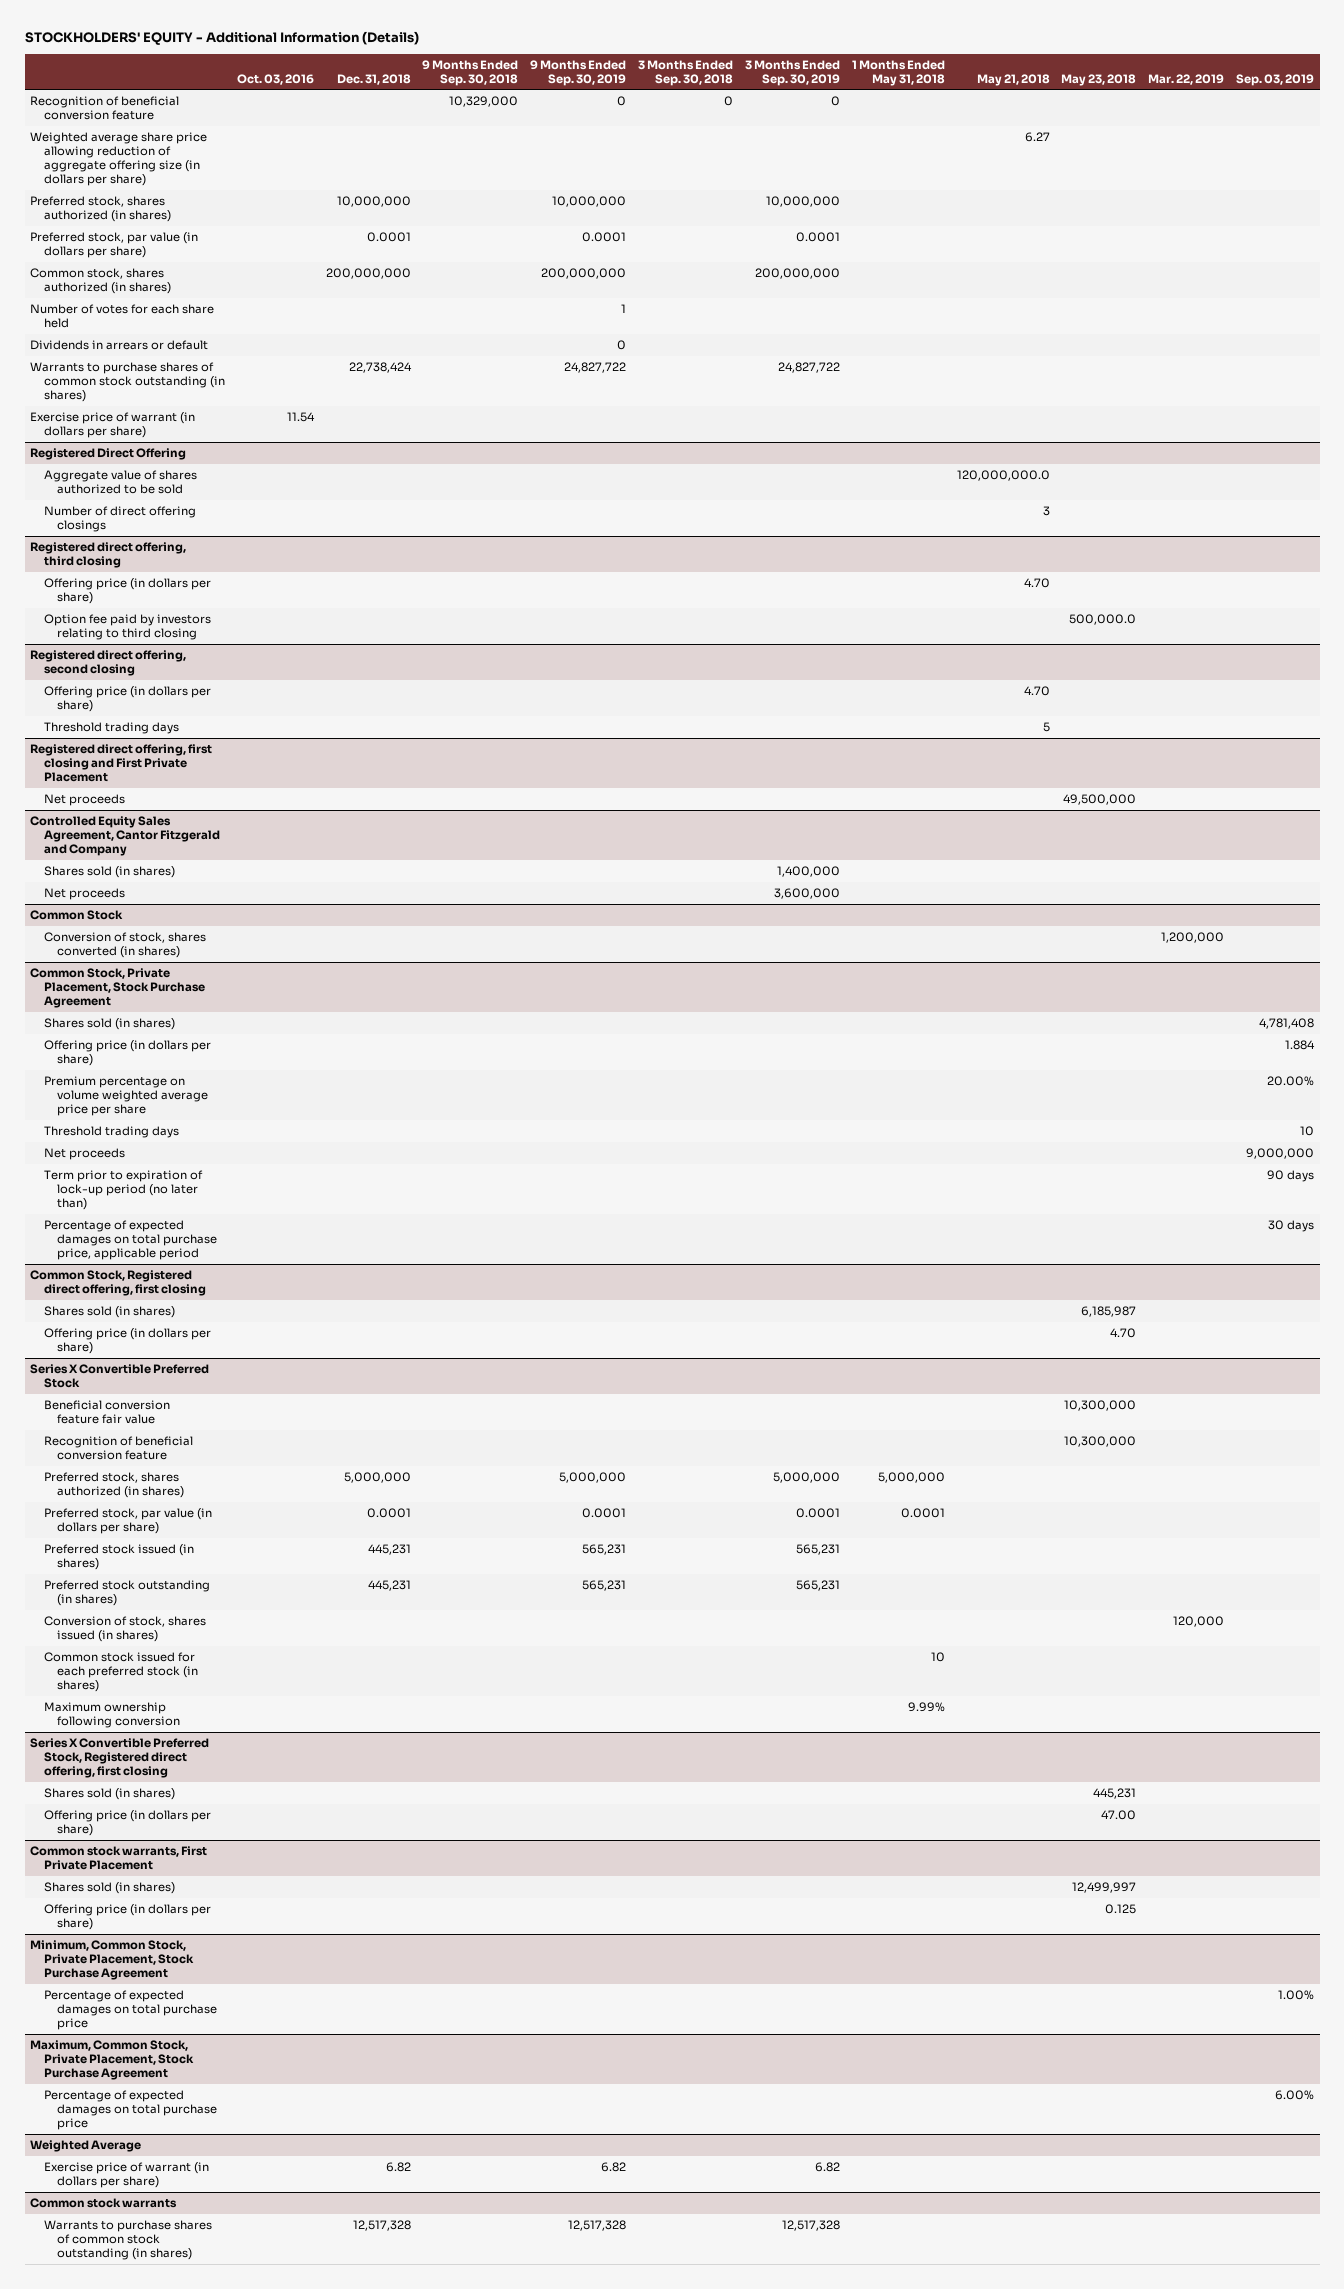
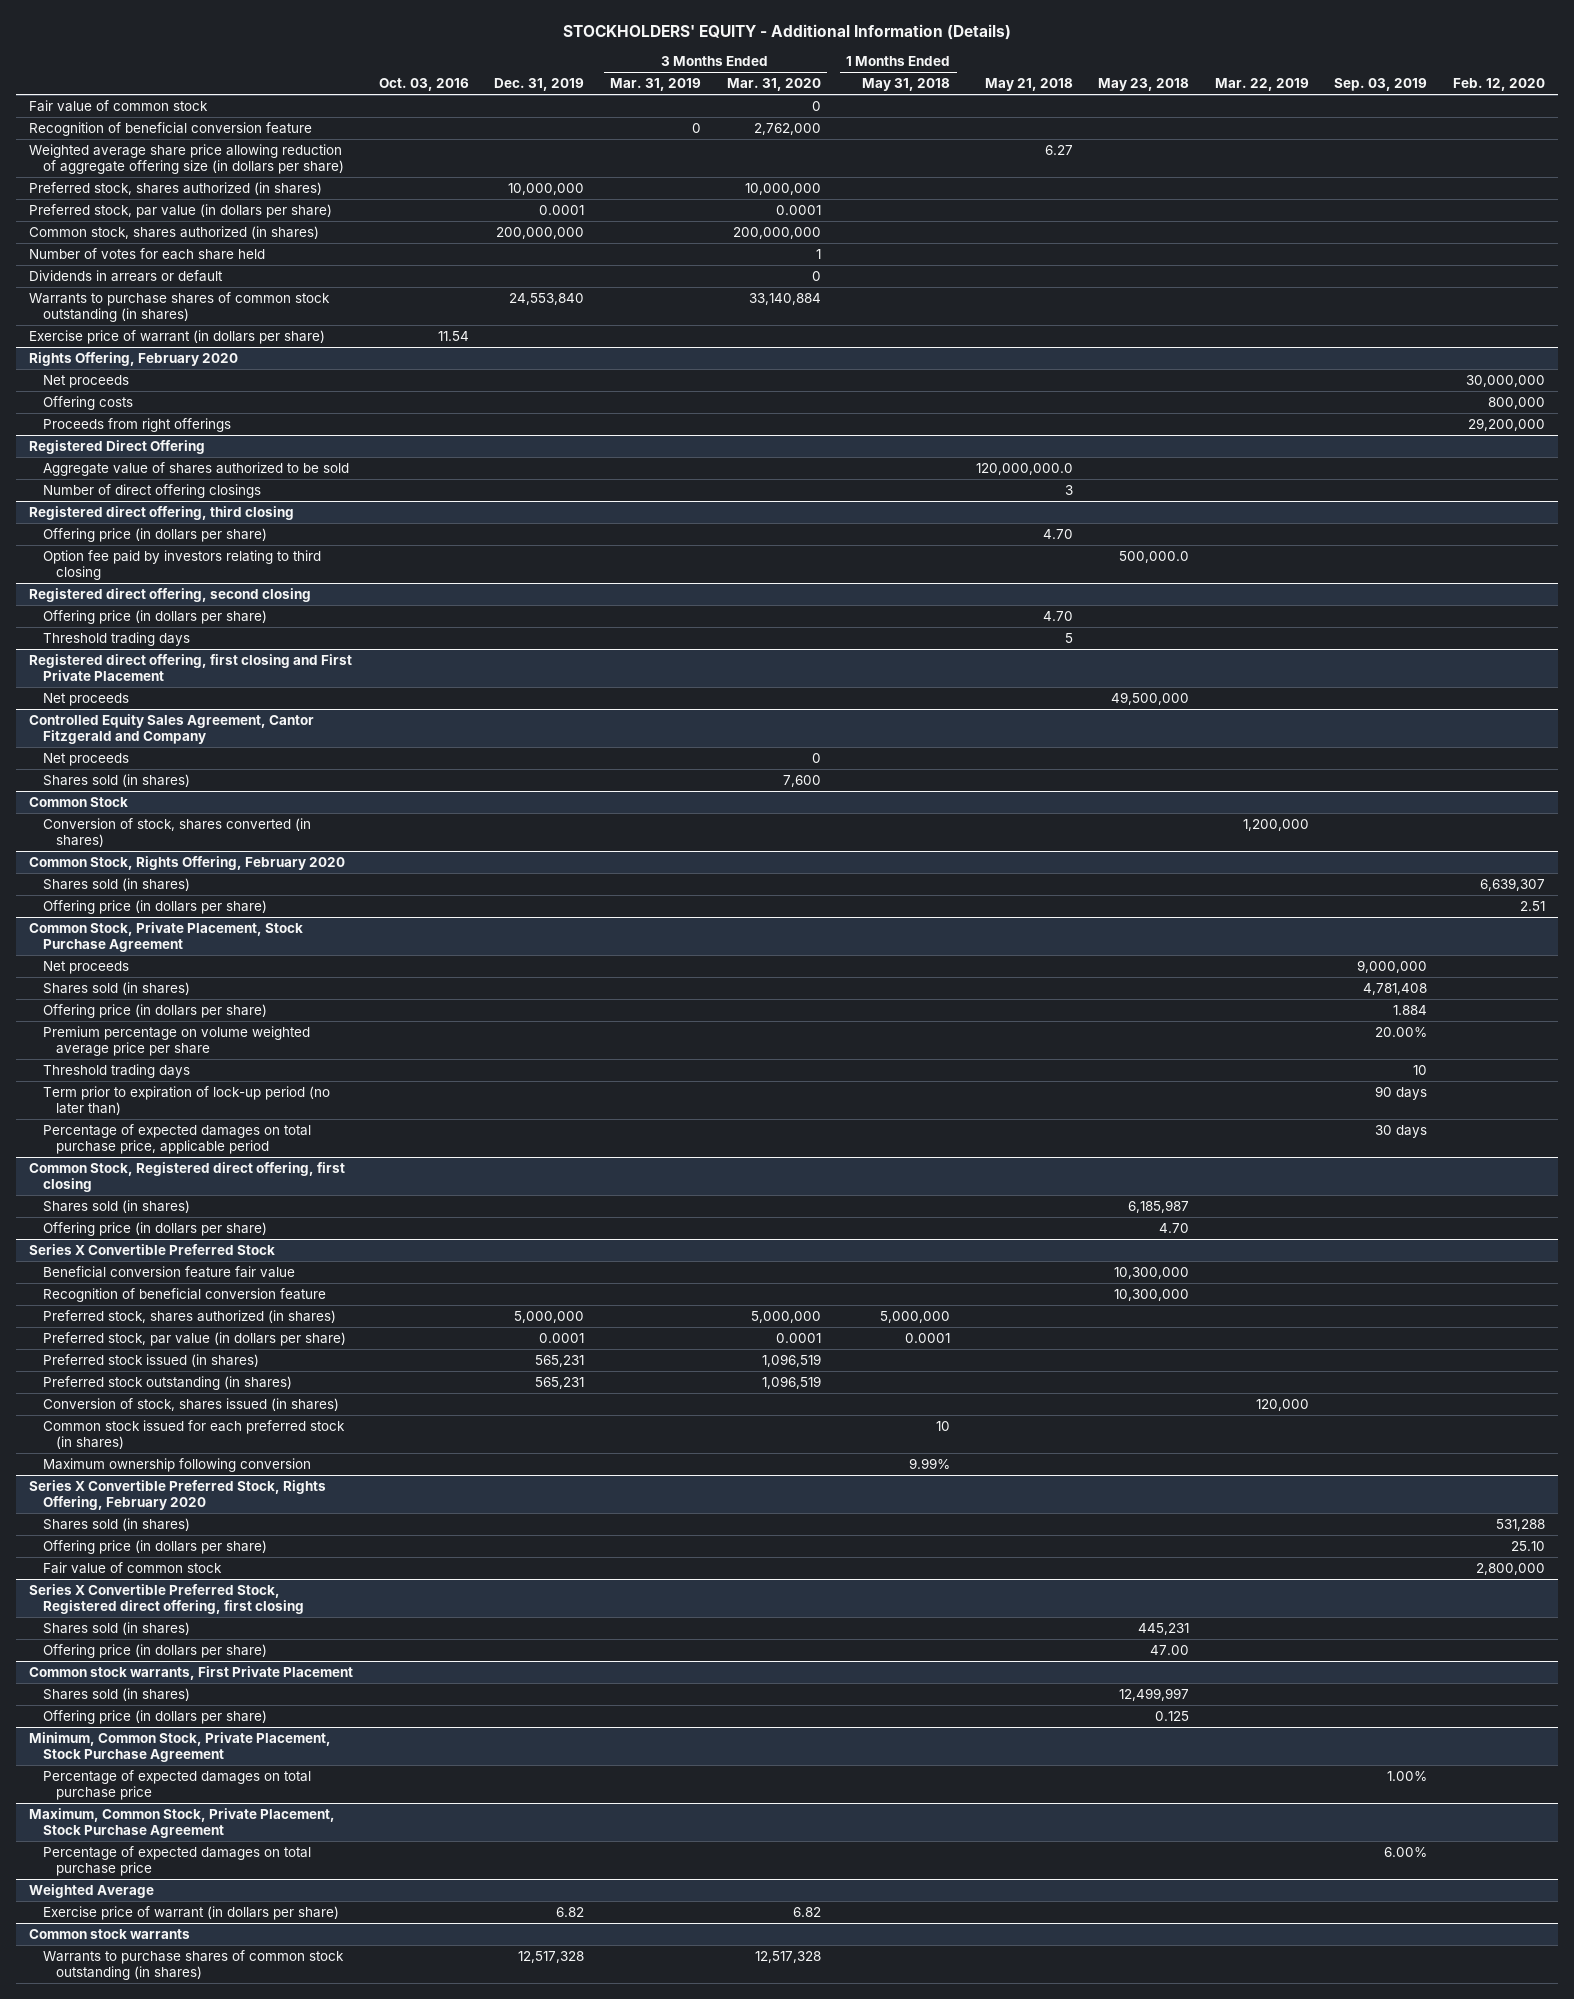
- | Oct. 03, 2016 | Dec. 31, 2018 | 9 Months Ended Sep. 30, 2018 | 9 Months Ended Sep. 30, 2019 | 3 Months Ended Sep. 30, 2018 | 3 Months Ended Sep. 30, 2019 | 1 Months Ended May 31, 2018 | May 21, 2018 | May 23, 2018 | Mar. 22, 2019 | Sep. 03, 2019
+ | Oct. 03, 2016 | Dec. 31, 2019 | 3 Months Ended Mar. 31, 2019 | 3 Months Ended Mar. 31, 2020 | 1 Months Ended May 31, 2018 | May 21, 2018 | May 23, 2018 | Mar. 22, 2019 | Sep. 03, 2019 | Feb. 12, 2020
+ Fair value of common stock | | | | 0 | | | | | |
+ Rights Offering, February 2020
+ Net proceeds | | | | | | | | | | 30,000,000
+ Offering costs | | | | | | | | | | 800,000
+ Proceeds from right offerings | | | | | | | | | | 29,200,000
@ Controlled Equity Sales Agreement, Cantor Fitzgerald and Company
moved down: Shares sold (in shares) | | | | 7,600 | | | | | |
+ Common Stock, Rights Offering, February 2020
+ Shares sold (in shares) | | | | | | | | | | 6,639,307
+ Offering price (in dollars per share) | | | | | | | | | | 2.51
@ Common Stock, Private Placement, Stock Purchase Agreement
moved up: Net proceeds | | | | | | | | | 9,000,000 |
+ Series X Convertible Preferred Stock, Rights Offering, February 2020
+ Shares sold (in shares) | | | | | | | | | | 531,288
+ Offering price (in dollars per share) | | | | | | | | | | 25.10
+ Fair value of common stock | | | | | | | | | | 2,800,000

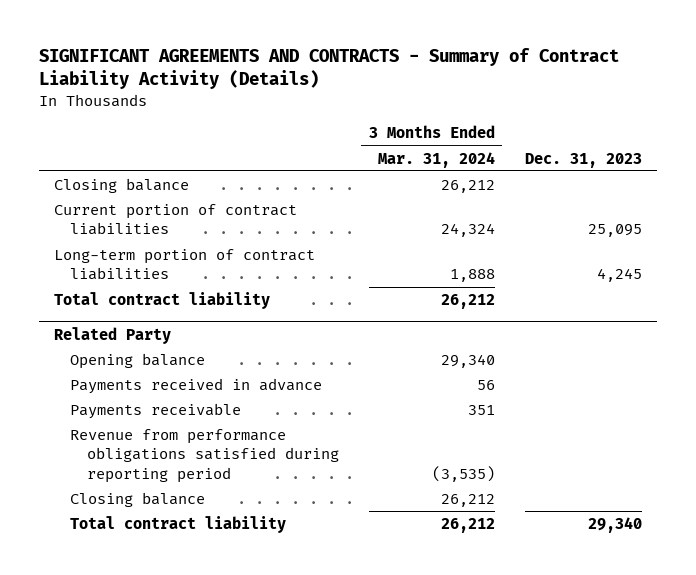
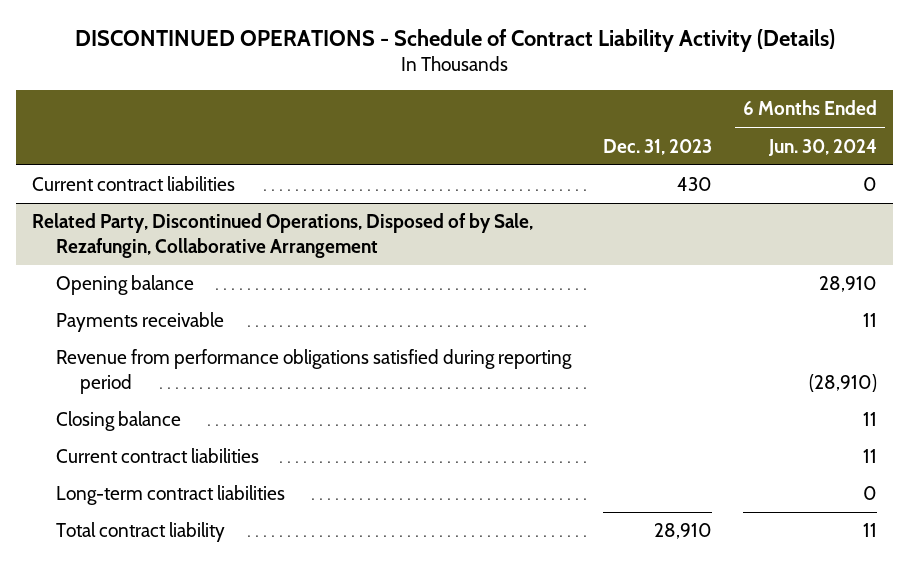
- SIGNIFICANT AGREEMENTS AND CONTRACTS - Summary of Contract Liability Activity (Details)
+ DISCONTINUED OPERATIONS - Schedule of Contract Liability Activity (Details)
- | 3 Months Ended Mar. 31, 2024 | Dec. 31, 2023
+ | Dec. 31, 2023 | 6 Months Ended Jun. 30, 2024
- Closing balance | 26,212 |
- Current portion of contract liabilities | 24,324 | 25,095
- Long-term portion of contract liabilities | 1,888 | 4,245
- Total contract liability | 26,212 |
- Related Party
+ Current contract liabilities | 430 | 0
+ Related Party, Discontinued Operations, Disposed of by Sale, Rezafungin, Collaborative Arrangement
- Payments received in advance | 56 |
- Total contract liability | 26,212 | 29,340
+ Current contract liabilities | | 11
+ Long-term contract liabilities | | 0
+ Total contract liability | 28,910 | 11

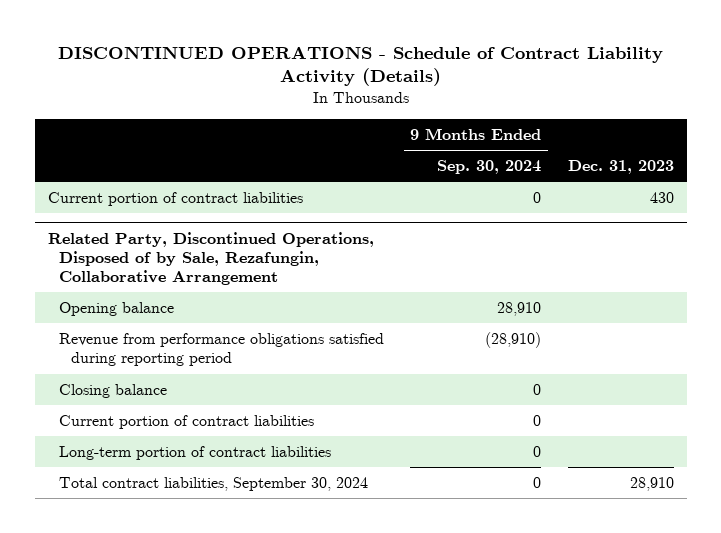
- | Dec. 31, 2023 | 6 Months Ended Jun. 30, 2024
+ | 9 Months Ended Sep. 30, 2024 | Dec. 31, 2023
- Current contract liabilities | 430 | 0
+ Current portion of contract liabilities | 0 | 430
@ Related Party, Discontinued Operations, Disposed of by Sale, Rezafungin, Collaborative Arrangement
- Payments receivable | | 11
- Current contract liabilities | | 11
- Long-term contract liabilities | | 0
- Total contract liability | 28,910 | 11
+ Current portion of contract liabilities | 0 |
+ Long-term portion of contract liabilities | 0 |
+ Total contract liabilities, September 30, 2024 | 0 | 28,910

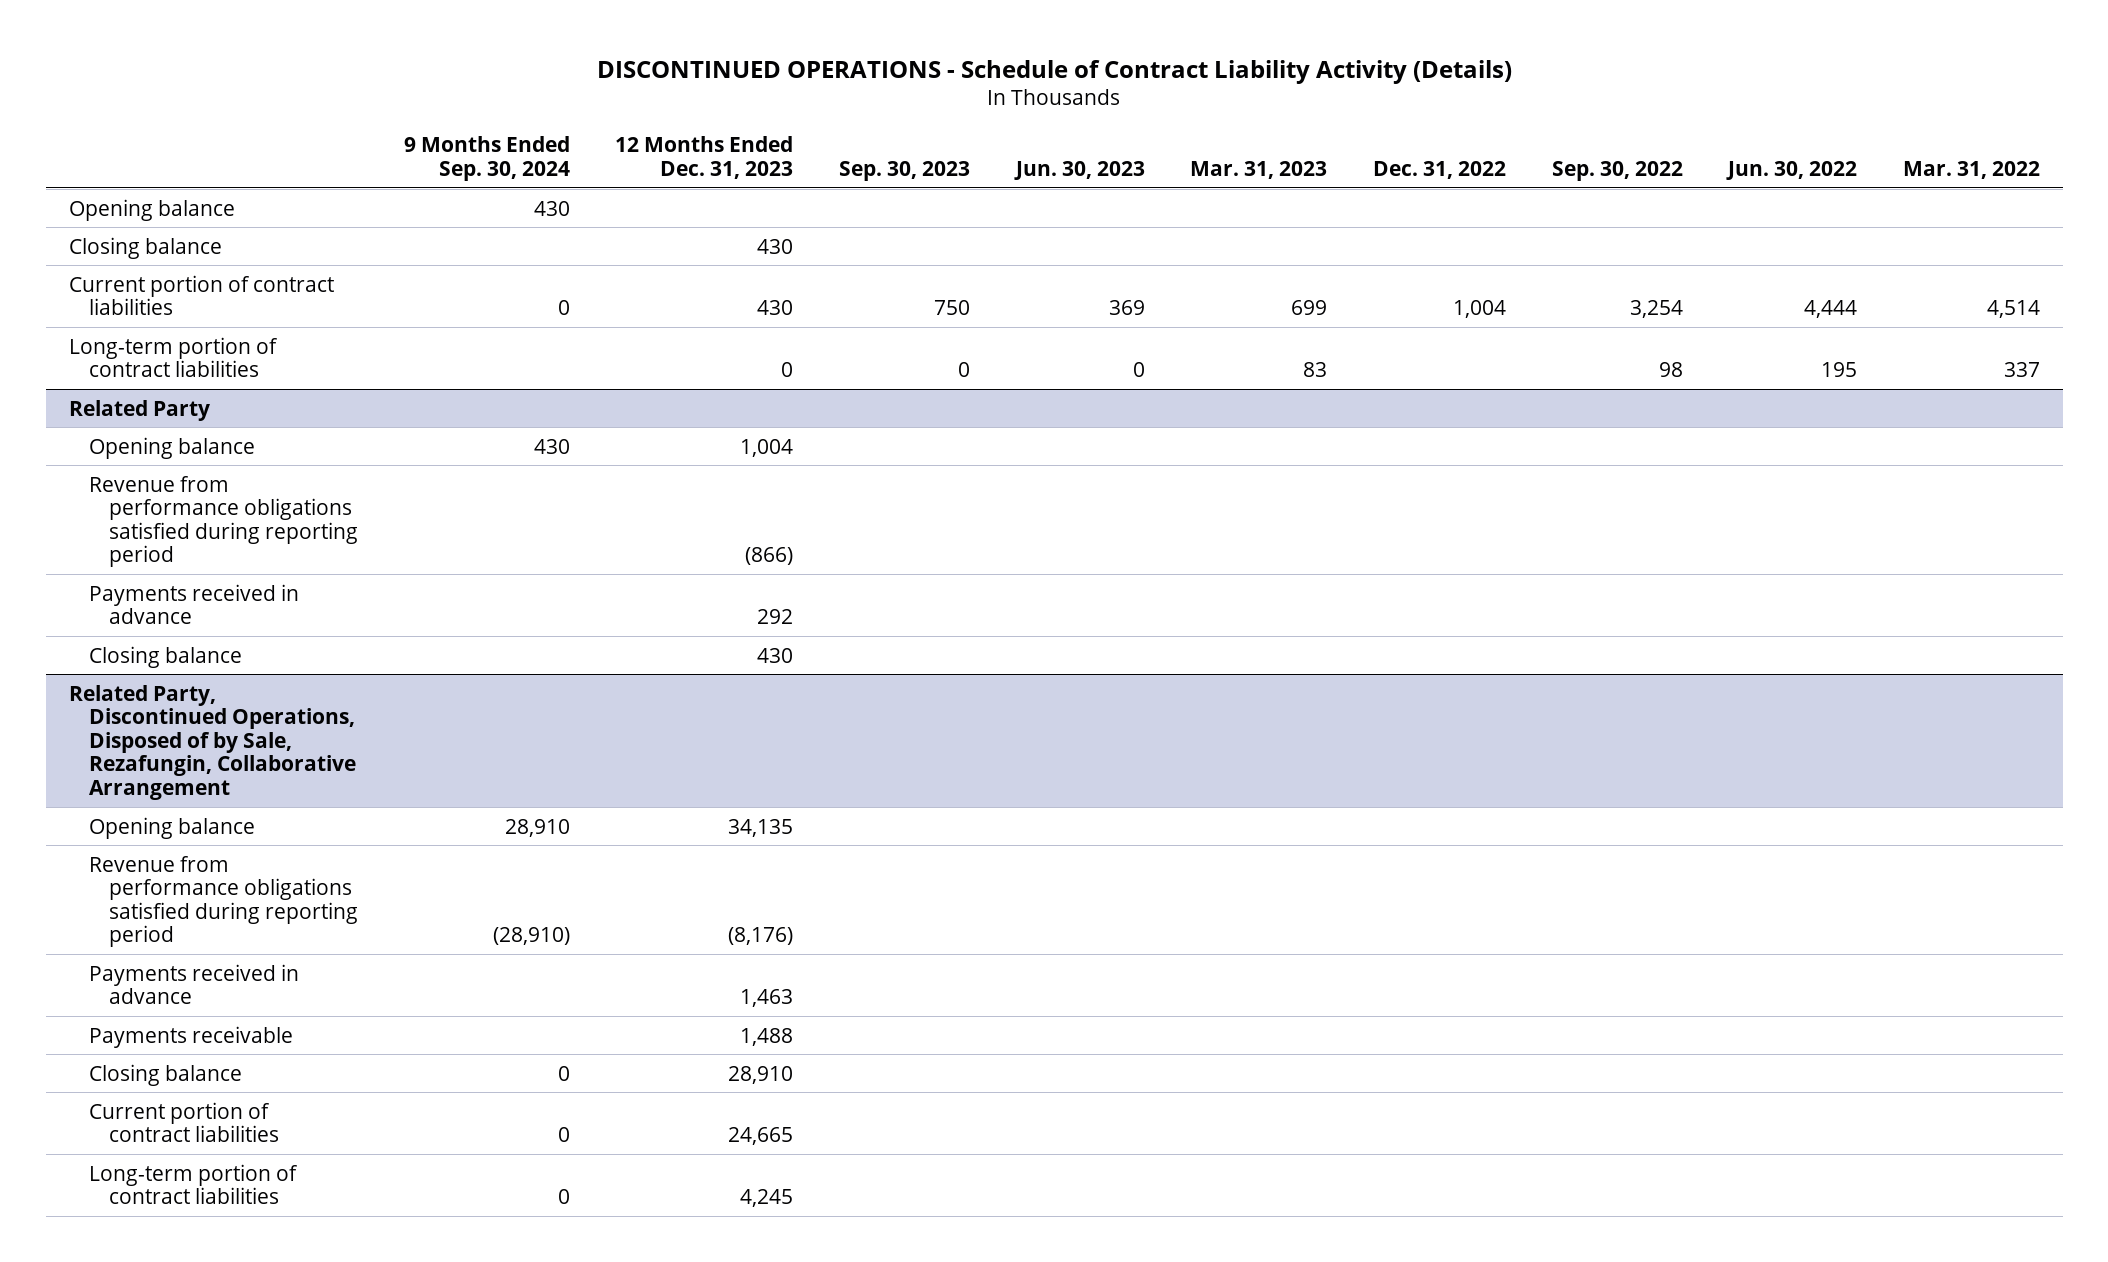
- | 9 Months Ended Sep. 30, 2024 | Dec. 31, 2023
+ | 9 Months Ended Sep. 30, 2024 | 12 Months Ended Dec. 31, 2023 | Sep. 30, 2023 | Jun. 30, 2023 | Mar. 31, 2023 | Dec. 31, 2022 | Sep. 30, 2022 | Jun. 30, 2022 | Mar. 31, 2022
+ Opening balance | 430 | | | | | | | |
+ Closing balance | | 430 | | | | | | |
+ Long-term portion of contract liabilities | | 0 | 0 | 0 | 83 | | 98 | 195 | 337
+ Related Party
+ Opening balance | 430 | 1,004 | | | | | | |
+ Revenue from performance obligations satisfied during reporting period | | (866) | | | | | | |
+ Payments received in advance | | 292 | | | | | | |
+ Closing balance | | 430 | | | | | | |
@ Related Party, Discontinued Operations, Disposed of by Sale, Rezafungin, Collaborative Arrangement
+ Payments received in advance | | 1,463 | | | | | | |
+ Payments receivable | | 1,488 | | | | | | |
- Total contract liabilities, September 30, 2024 | 0 | 28,910

